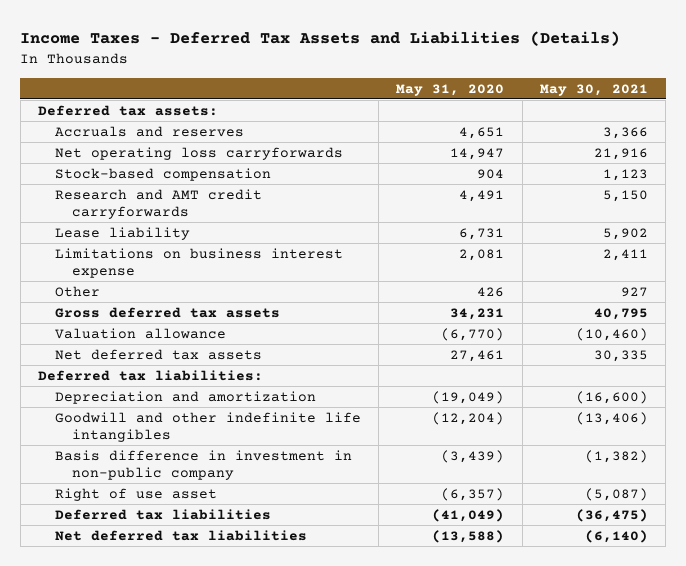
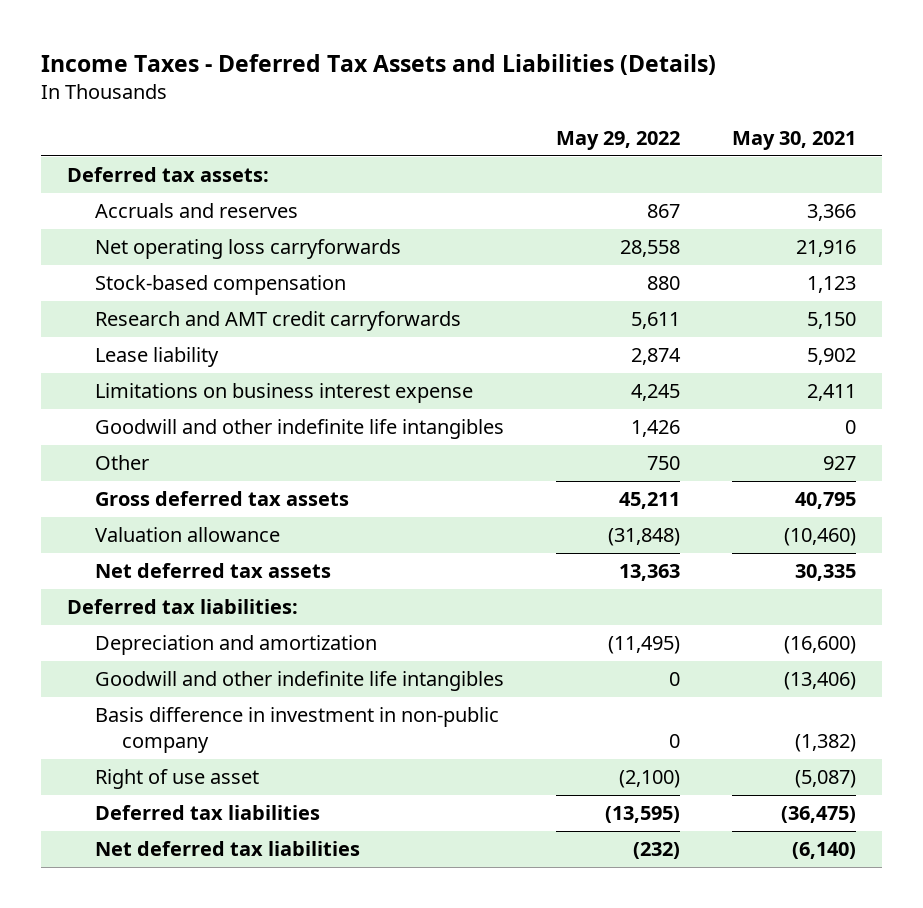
- | May 31, 2020 | May 30, 2021
+ | May 29, 2022 | May 30, 2021
+ Goodwill and other indefinite life intangibles | 1,426 | 0

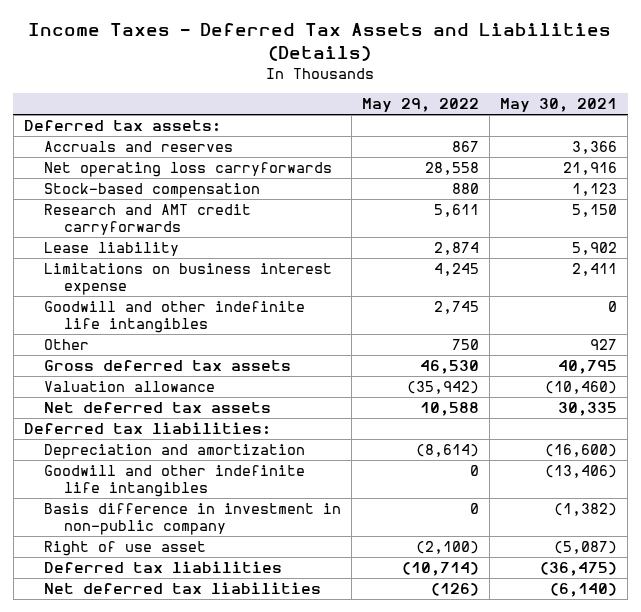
- Goodwill and other indefinite life intangibles | 1,426 | 0
+ Goodwill and other indefinite life intangibles | 2,745 | 0
- Gross deferred tax assets | 45,211 | 40,795
- Valuation allowance | (31,848) | (10,460)
- Net deferred tax assets | 13,363 | 30,335
+ Gross deferred tax assets | 46,530 | 40,795
+ Valuation allowance | (35,942) | (10,460)
+ Net deferred tax assets | 10,588 | 30,335
- Depreciation and amortization | (11,495) | (16,600)
+ Depreciation and amortization | (8,614) | (16,600)
- Deferred tax liabilities | (13,595) | (36,475)
- Net deferred tax liabilities | (232) | (6,140)
+ Deferred tax liabilities | (10,714) | (36,475)
+ Net deferred tax liabilities | (126) | (6,140)

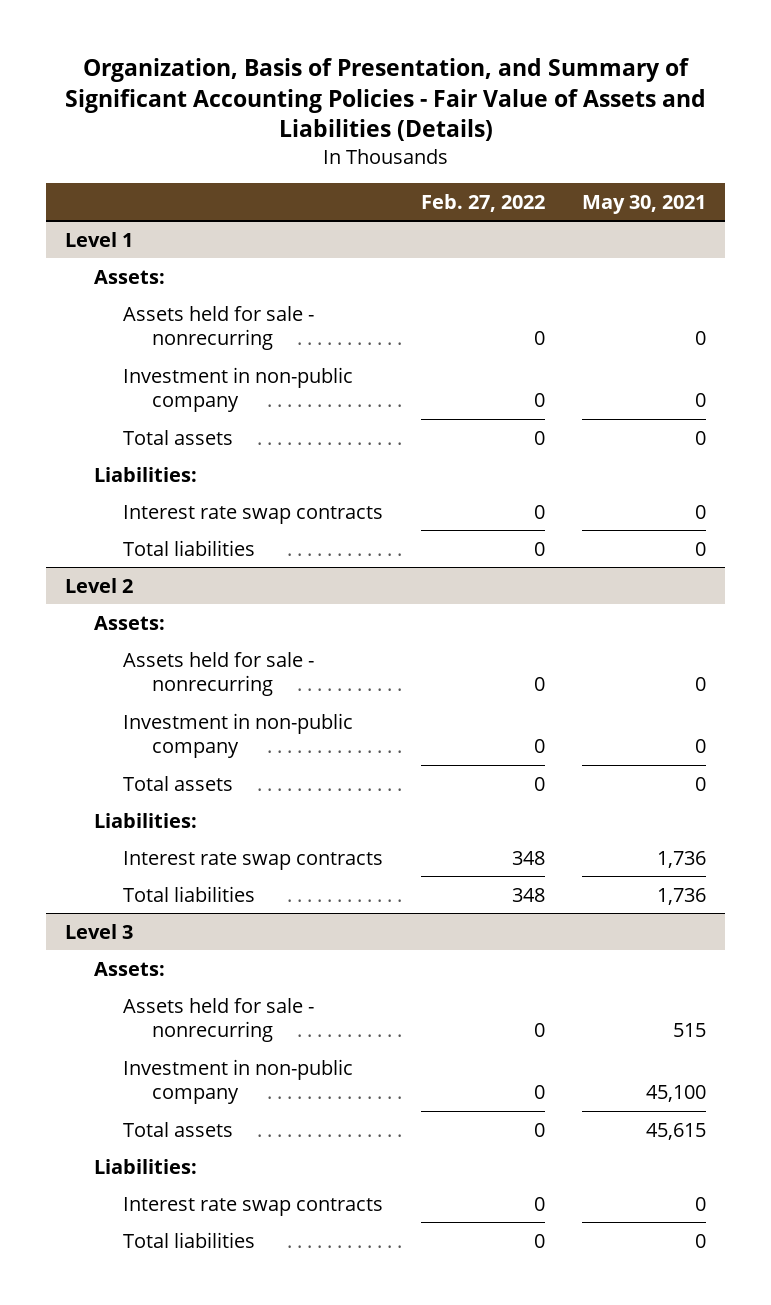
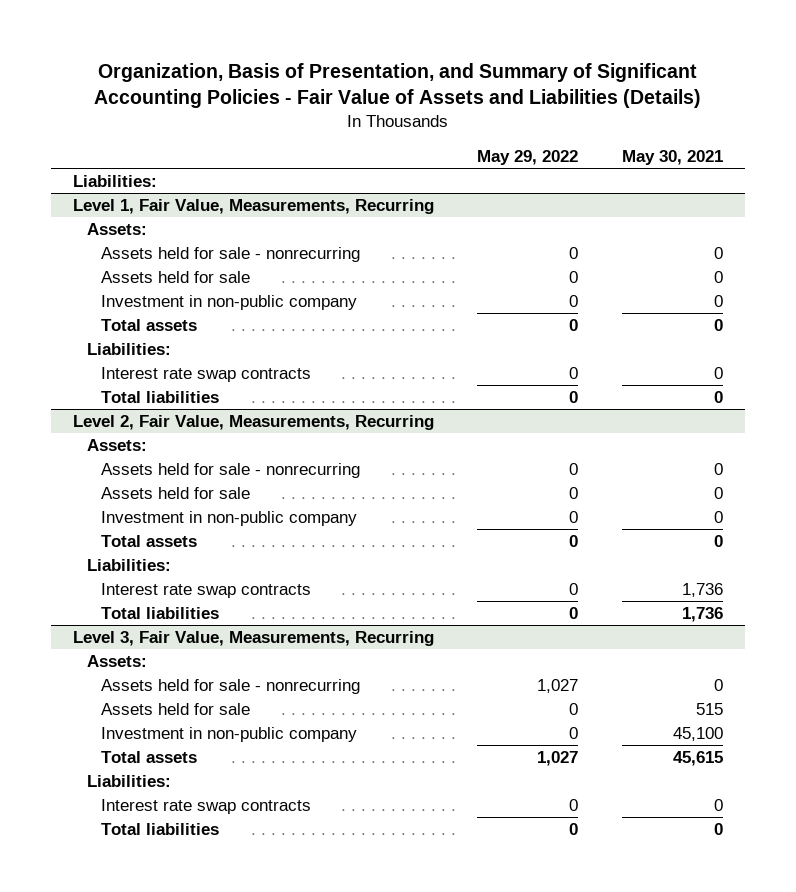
- | Feb. 27, 2022 | May 30, 2021
+ | May 29, 2022 | May 30, 2021
- Level 1
+ Liabilities:
+ Level 1, Fair Value, Measurements, Recurring
+ Assets held for sale | 0 | 0
- Level 2
+ Level 2, Fair Value, Measurements, Recurring
+ Assets held for sale | 0 | 0
- Level 3
+ Level 3, Fair Value, Measurements, Recurring
- Assets held for sale - nonrecurring | 0 | 515
+ Assets held for sale - nonrecurring | 1,027 | 0
+ Assets held for sale | 0 | 515

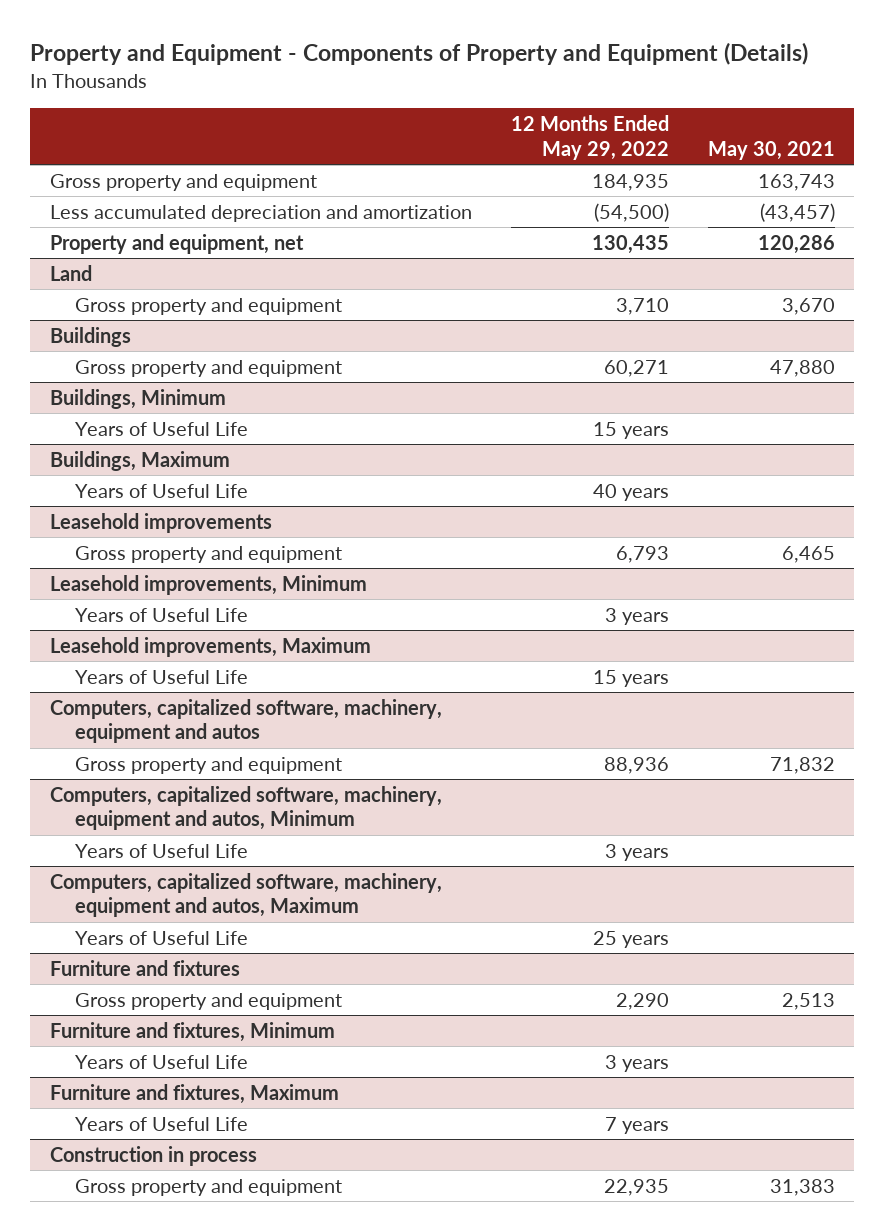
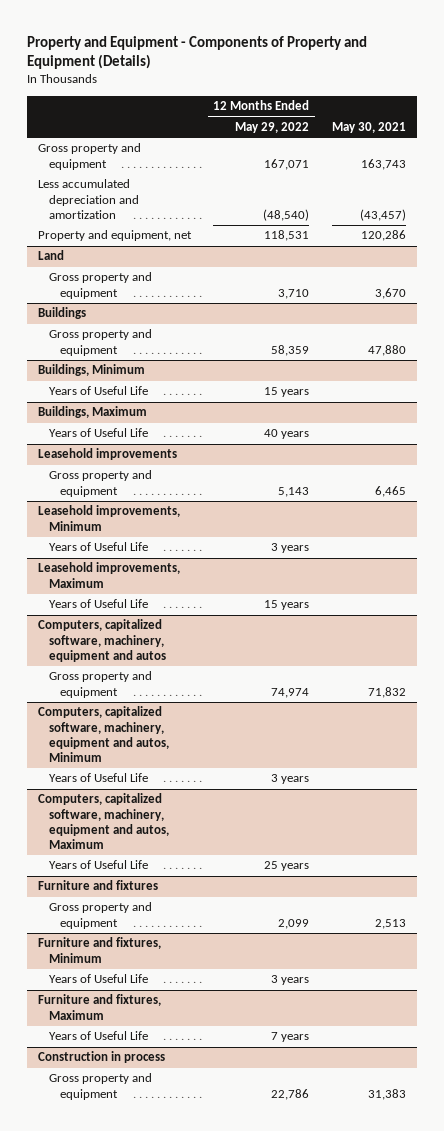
- Gross property and equipment | 184,935 | 163,743
- Less accumulated depreciation and amortization | (54,500) | (43,457)
- Property and equipment, net | 130,435 | 120,286
+ Gross property and equipment | 167,071 | 163,743
+ Less accumulated depreciation and amortization | (48,540) | (43,457)
+ Property and equipment, net | 118,531 | 120,286
@ Buildings
- Gross property and equipment | 60,271 | 47,880
+ Gross property and equipment | 58,359 | 47,880
@ Leasehold improvements
- Gross property and equipment | 6,793 | 6,465
+ Gross property and equipment | 5,143 | 6,465
@ Computers, capitalized software, machinery, equipment and autos
- Gross property and equipment | 88,936 | 71,832
+ Gross property and equipment | 74,974 | 71,832
@ Furniture and fixtures
- Gross property and equipment | 2,290 | 2,513
+ Gross property and equipment | 2,099 | 2,513
@ Construction in process
- Gross property and equipment | 22,935 | 31,383
+ Gross property and equipment | 22,786 | 31,383

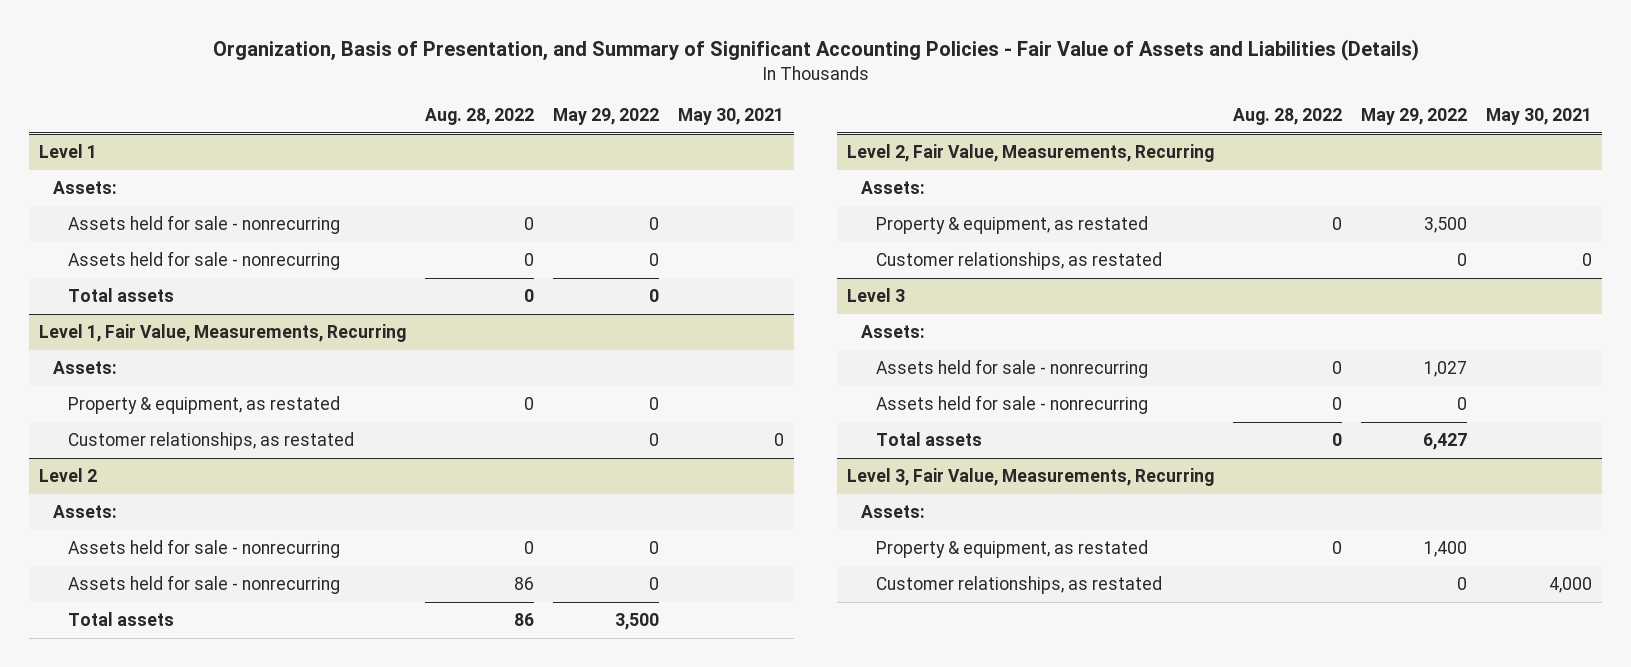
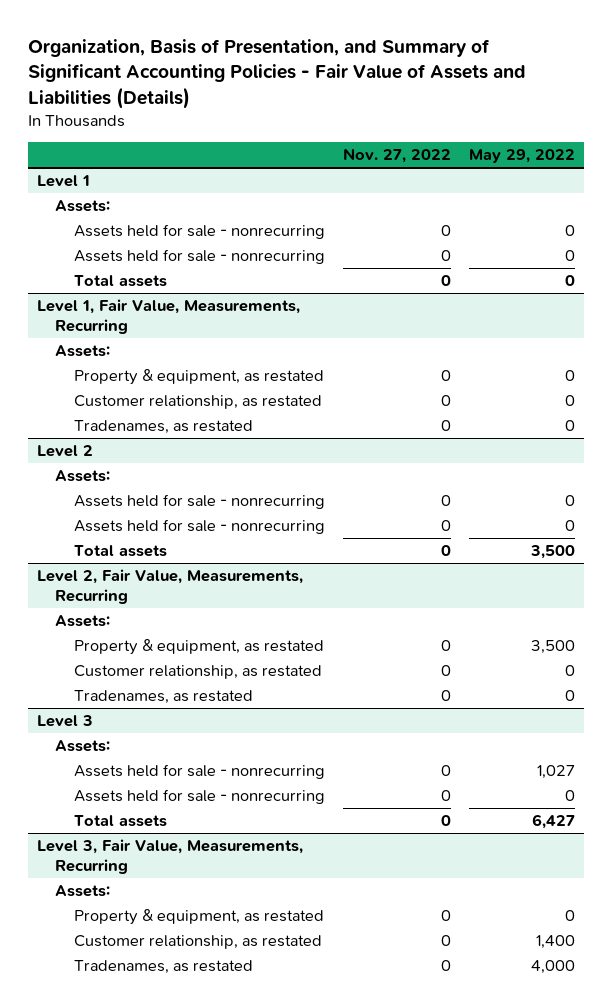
- | Aug. 28, 2022 | May 29, 2022 | May 30, 2021
+ | Nov. 27, 2022 | May 29, 2022
@ Level 1, Fair Value, Measurements, Recurring
- Customer relationships, as restated | | 0 | 0
+ Customer relationship, as restated | 0 | 0
+ Tradenames, as restated | 0 | 0
@ Level 2, Fair Value, Measurements, Recurring
- Customer relationships, as restated | | 0 | 0
+ Customer relationship, as restated | 0 | 0
+ Tradenames, as restated | 0 | 0
@ Level 3, Fair Value, Measurements, Recurring
- Property & equipment, as restated | 0 | 1,400 |
- Customer relationships, as restated | | 0 | 4,000
+ Property & equipment, as restated | 0 | 0
+ Customer relationship, as restated | 0 | 1,400
+ Tradenames, as restated | 0 | 4,000

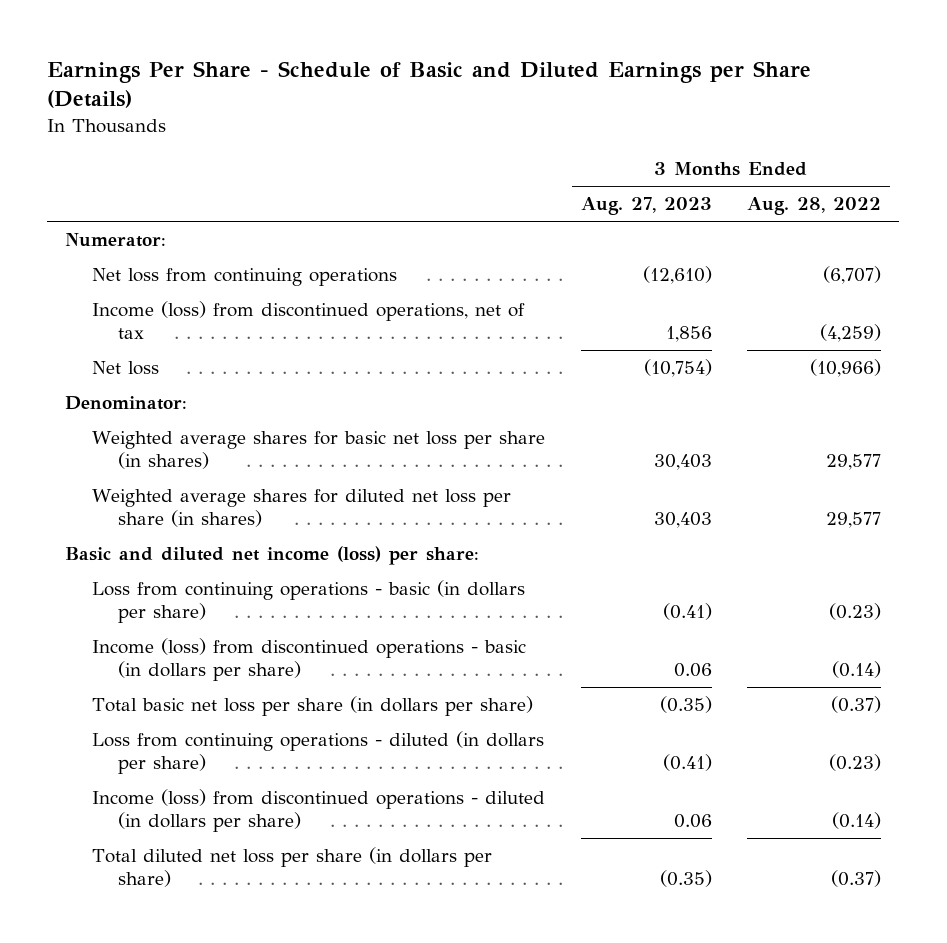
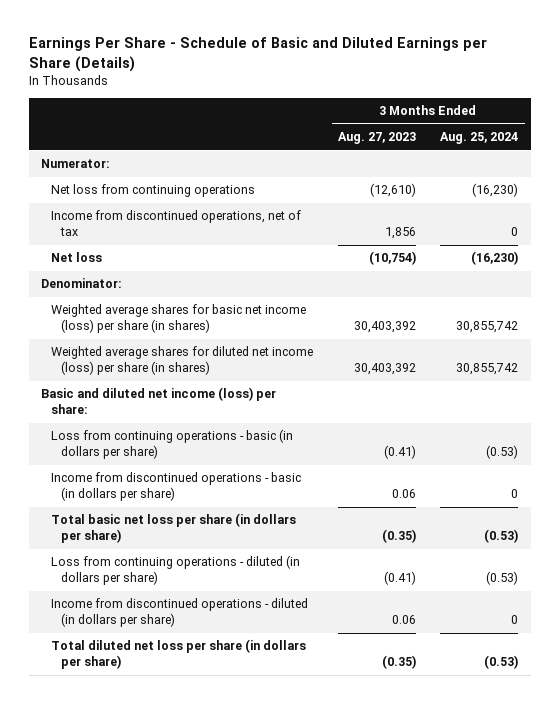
- | 3 Months Ended Aug. 27, 2023 | 3 Months Ended Aug. 28, 2022
+ | 3 Months Ended Aug. 27, 2023 | 3 Months Ended Aug. 25, 2024
- Income (loss) from discontinued operations, net of tax | 1,856 | (4,259)
+ Income from discontinued operations, net of tax | 1,856 | 0
- Weighted average shares for basic net loss per share (in shares) | 30,403 | 29,577
- Weighted average shares for diluted net loss per share (in shares) | 30,403 | 29,577
+ Weighted average shares for basic net income (loss) per share (in shares) | 30,403,392 | 30,855,742
+ Weighted average shares for diluted net income (loss) per share (in shares) | 30,403,392 | 30,855,742
- Income (loss) from discontinued operations - basic (in dollars per share) | 0.06 | (0.14)
+ Income from discontinued operations - basic (in dollars per share) | 0.06 | 0
- Income (loss) from discontinued operations - diluted (in dollars per share) | 0.06 | (0.14)
+ Income from discontinued operations - diluted (in dollars per share) | 0.06 | 0

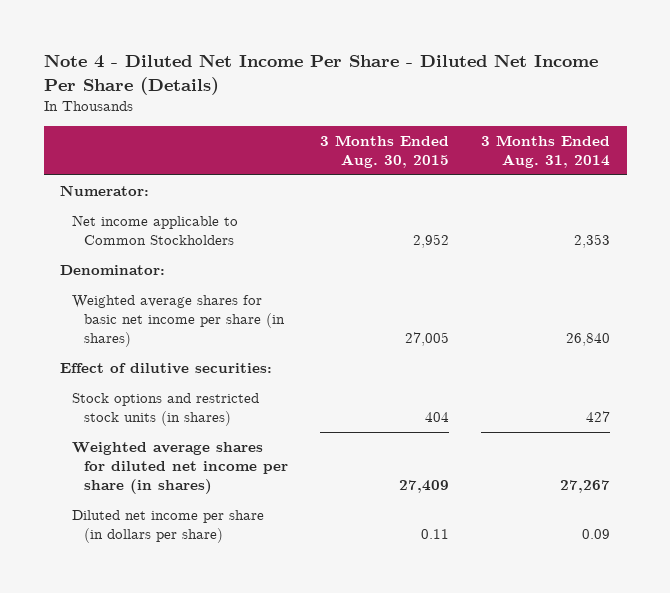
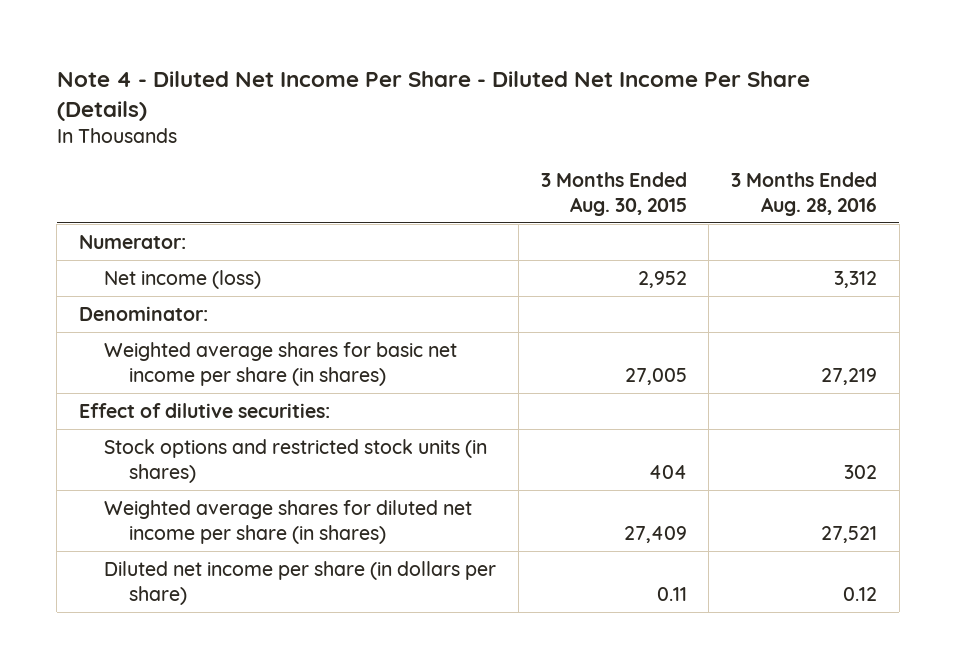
- | 3 Months Ended Aug. 30, 2015 | 3 Months Ended Aug. 31, 2014
+ | 3 Months Ended Aug. 30, 2015 | 3 Months Ended Aug. 28, 2016
- Net income applicable to Common Stockholders | 2,952 | 2,353
+ Net income (loss) | 2,952 | 3,312

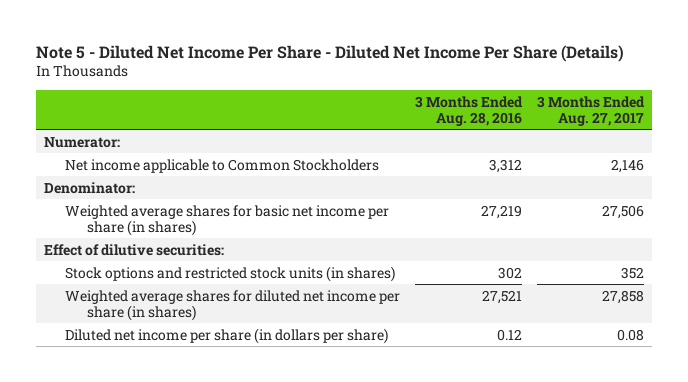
- Note 4 - Diluted Net Income Per Share - Diluted Net Income Per Share (Details)
+ Note 5 - Diluted Net Income Per Share - Diluted Net Income Per Share (Details)
- | 3 Months Ended Aug. 30, 2015 | 3 Months Ended Aug. 28, 2016
+ | 3 Months Ended Aug. 28, 2016 | 3 Months Ended Aug. 27, 2017
- Net income (loss) | 2,952 | 3,312
+ Net income applicable to Common Stockholders | 3,312 | 2,146

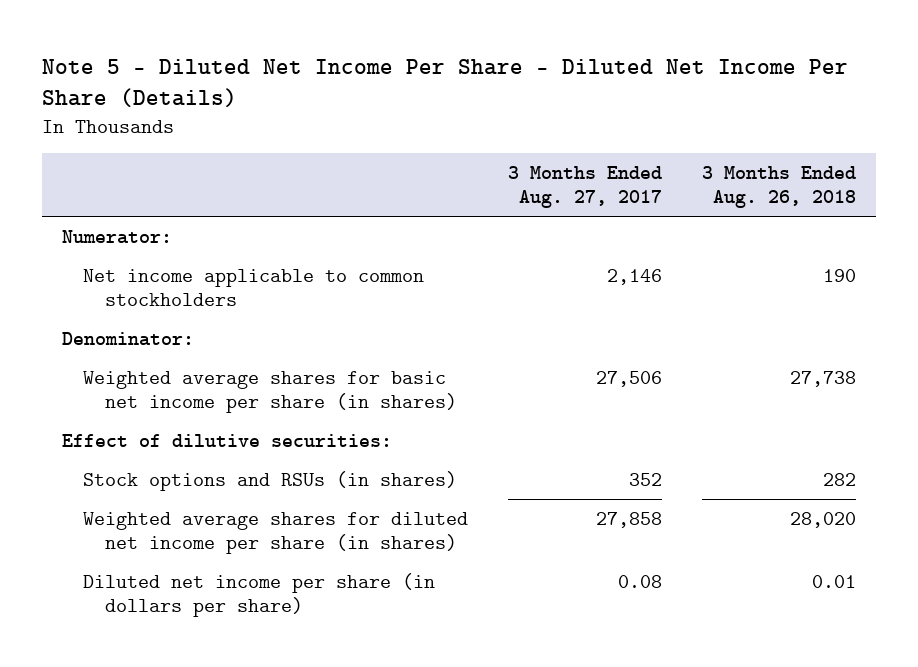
- | 3 Months Ended Aug. 28, 2016 | 3 Months Ended Aug. 27, 2017
+ | 3 Months Ended Aug. 27, 2017 | 3 Months Ended Aug. 26, 2018
- Net income applicable to Common Stockholders | 3,312 | 2,146
+ Net income applicable to common stockholders | 2,146 | 190
- Stock options and restricted stock units (in shares) | 302 | 352
+ Stock options and RSUs (in shares) | 352 | 282

